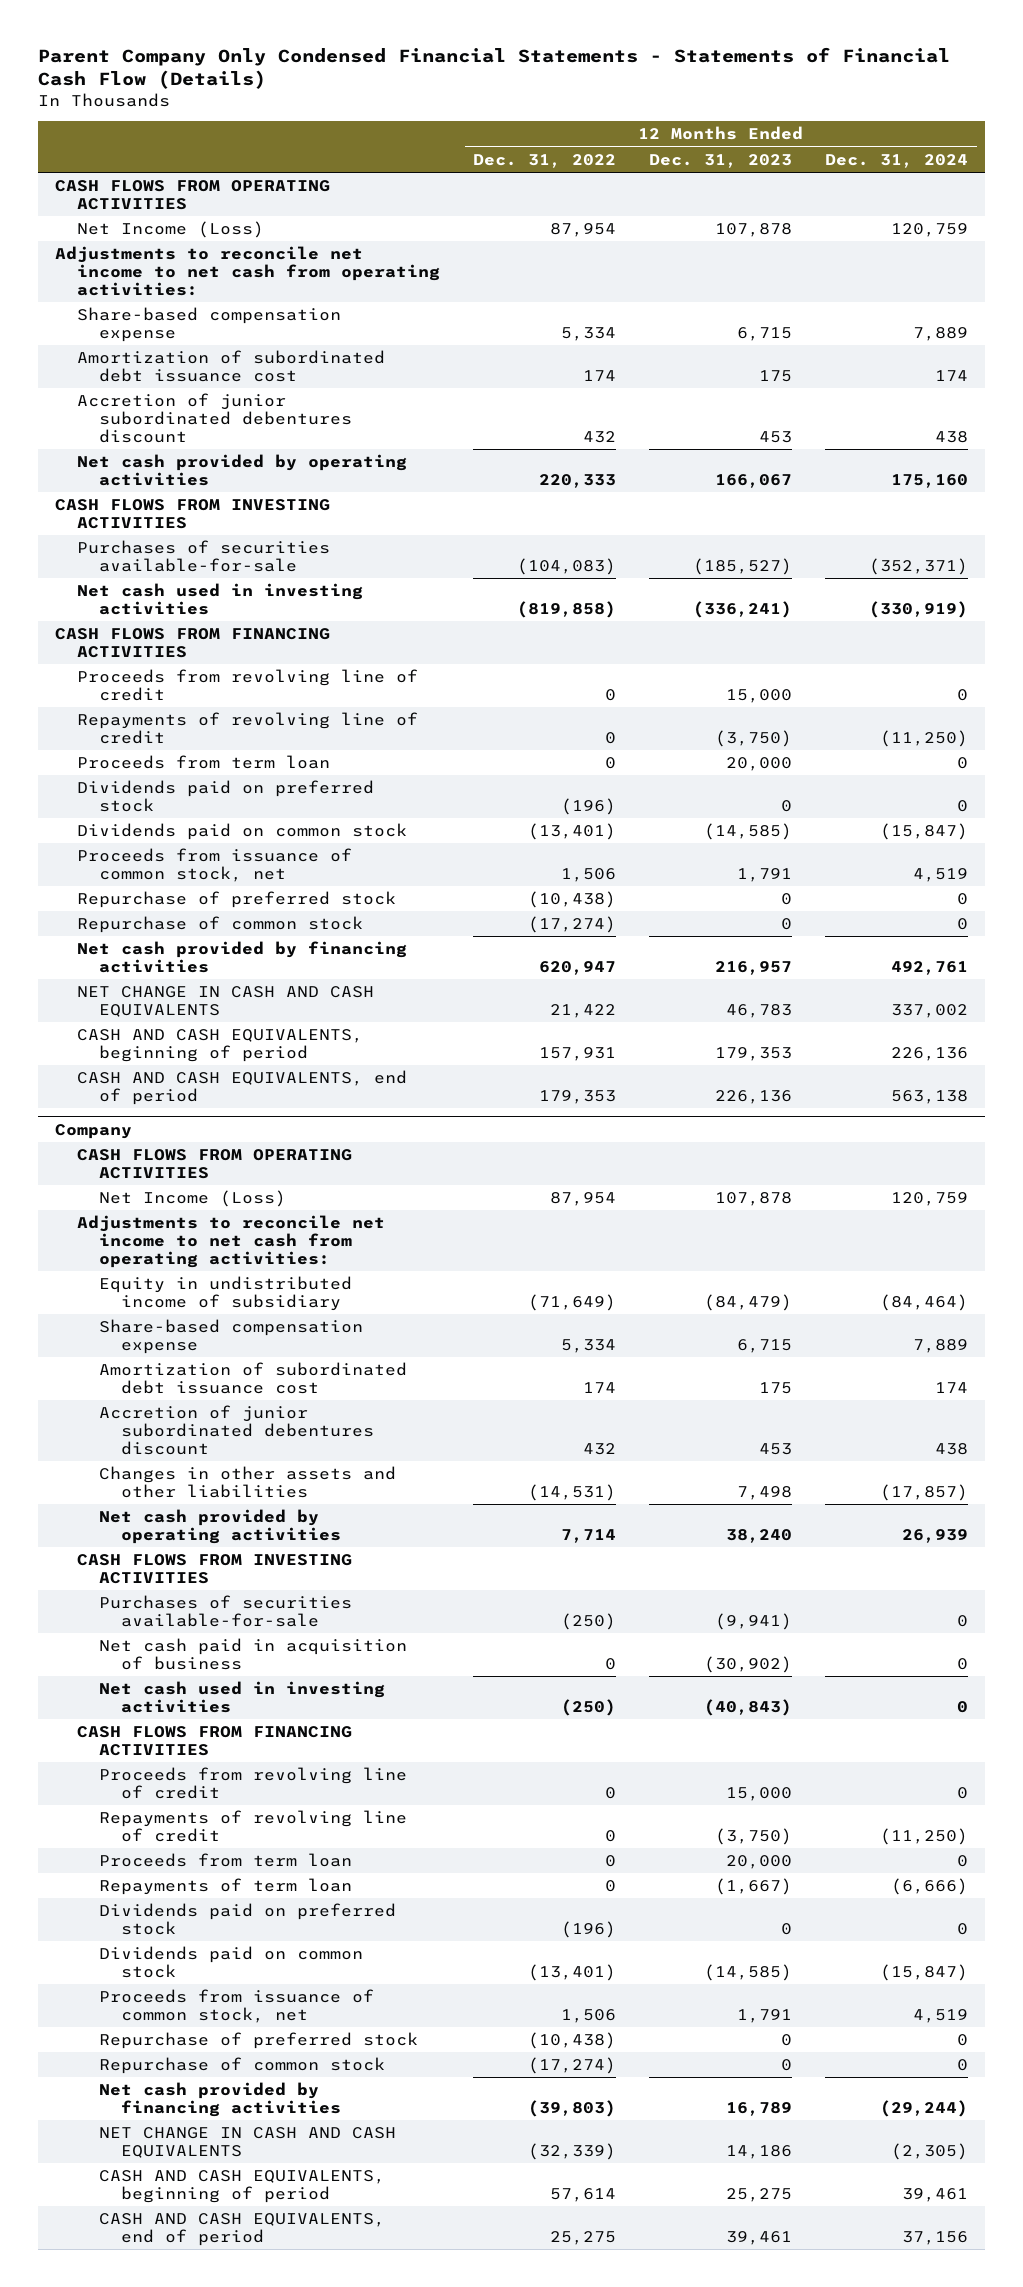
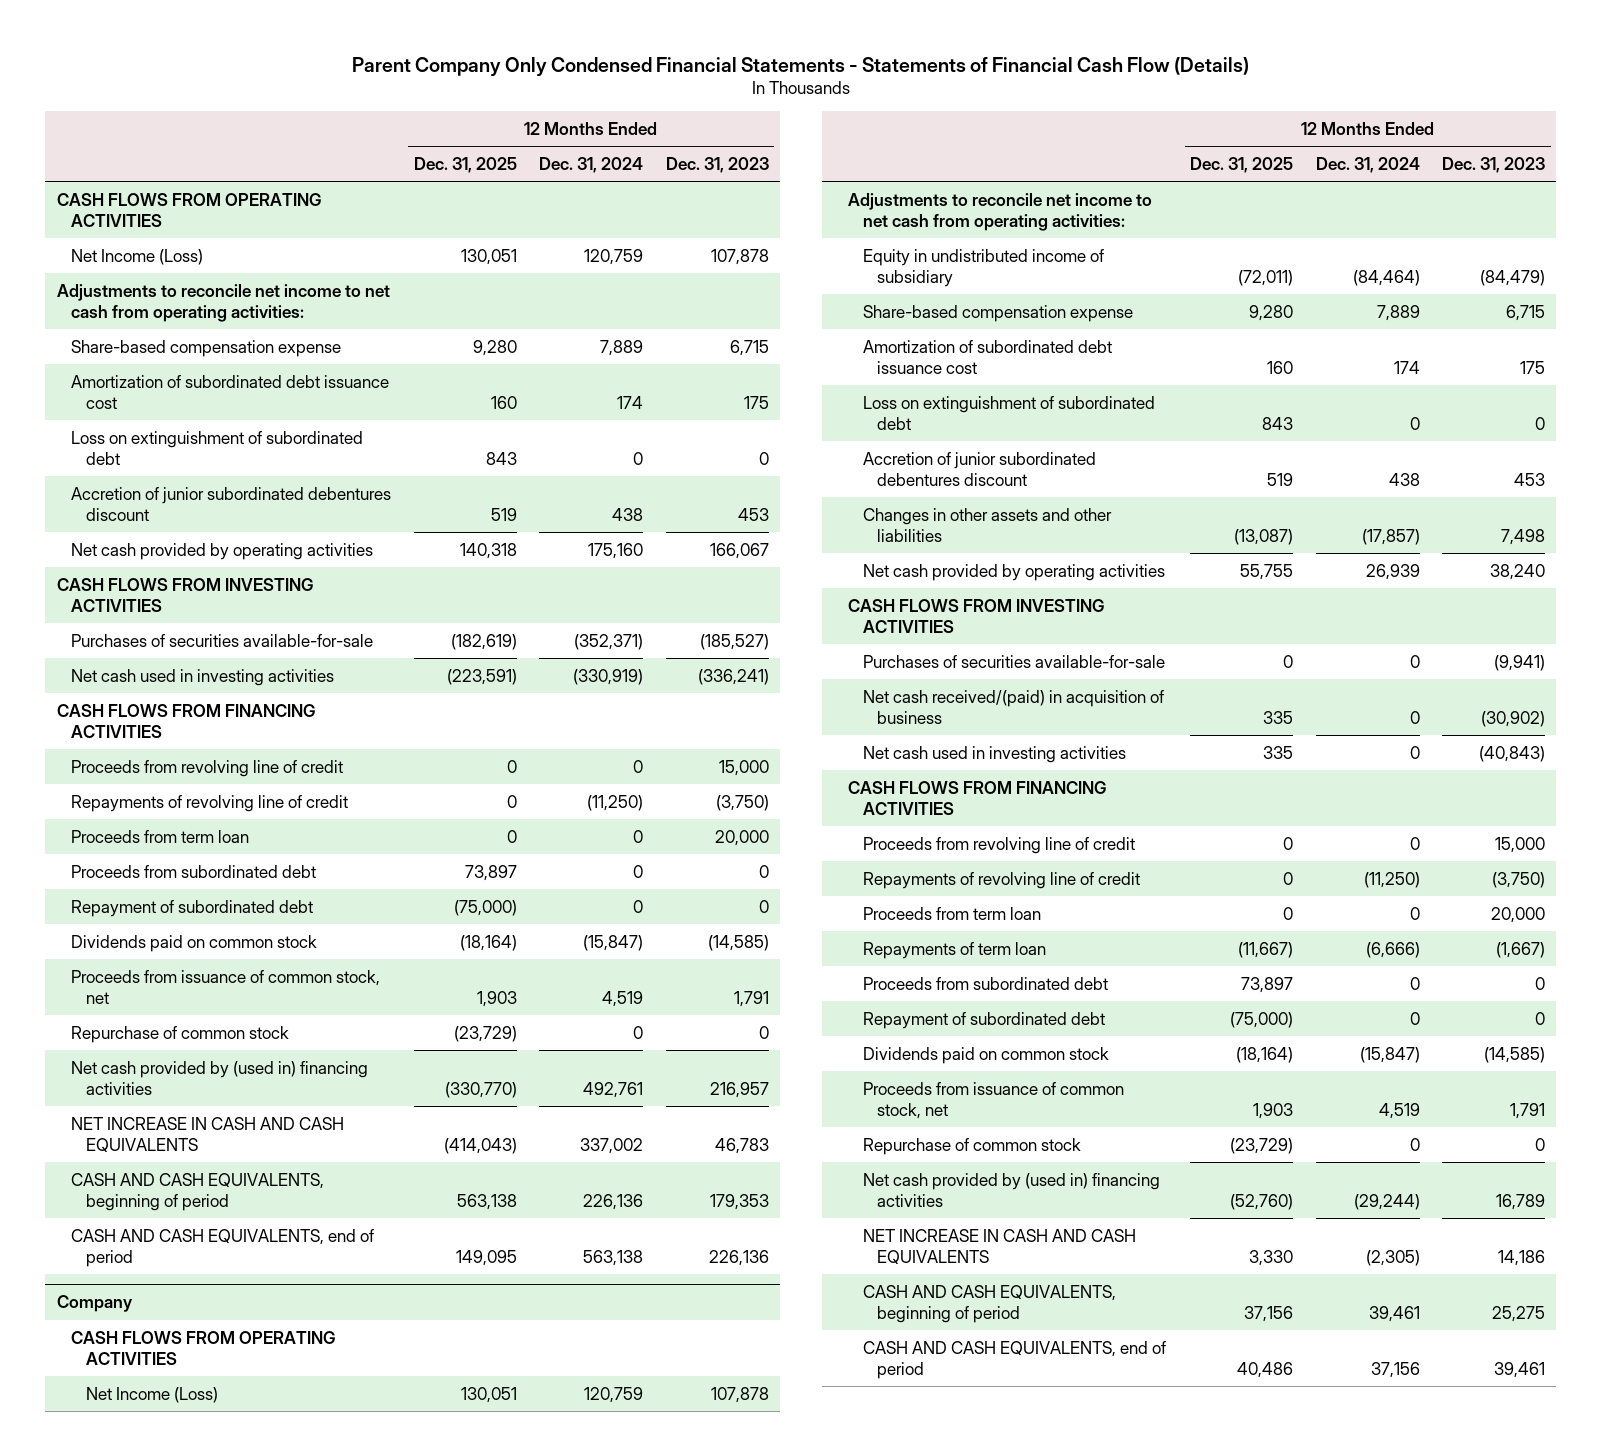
- | 12 Months Ended Dec. 31, 2022 | 12 Months Ended Dec. 31, 2023 | 12 Months Ended Dec. 31, 2024
+ | 12 Months Ended Dec. 31, 2025 | 12 Months Ended Dec. 31, 2024 | 12 Months Ended Dec. 31, 2023
+ Loss on extinguishment of subordinated debt | 843 | 0 | 0
- Dividends paid on preferred stock | (196) | 0 | 0
+ Proceeds from subordinated debt | 73,897 | 0 | 0
+ Repayment of subordinated debt | (75,000) | 0 | 0
- Repurchase of preferred stock | (10,438) | 0 | 0
- Net cash provided by financing activities | 620,947 | 216,957 | 492,761
- NET CHANGE IN CASH AND CASH EQUIVALENTS | 21,422 | 46,783 | 337,002
+ Net cash provided by (used in) financing activities | (330,770) | 492,761 | 216,957
+ NET INCREASE IN CASH AND CASH EQUIVALENTS | (414,043) | 337,002 | 46,783
@ Company
+ Loss on extinguishment of subordinated debt | 843 | 0 | 0
- Net cash paid in acquisition of business | 0 | (30,902) | 0
+ Net cash received/(paid) in acquisition of business | 335 | 0 | (30,902)
- Dividends paid on preferred stock | (196) | 0 | 0
+ Proceeds from subordinated debt | 73,897 | 0 | 0
+ Repayment of subordinated debt | (75,000) | 0 | 0
- Repurchase of preferred stock | (10,438) | 0 | 0
- Net cash provided by financing activities | (39,803) | 16,789 | (29,244)
- NET CHANGE IN CASH AND CASH EQUIVALENTS | (32,339) | 14,186 | (2,305)
+ Net cash provided by (used in) financing activities | (52,760) | (29,244) | 16,789
+ NET INCREASE IN CASH AND CASH EQUIVALENTS | 3,330 | (2,305) | 14,186

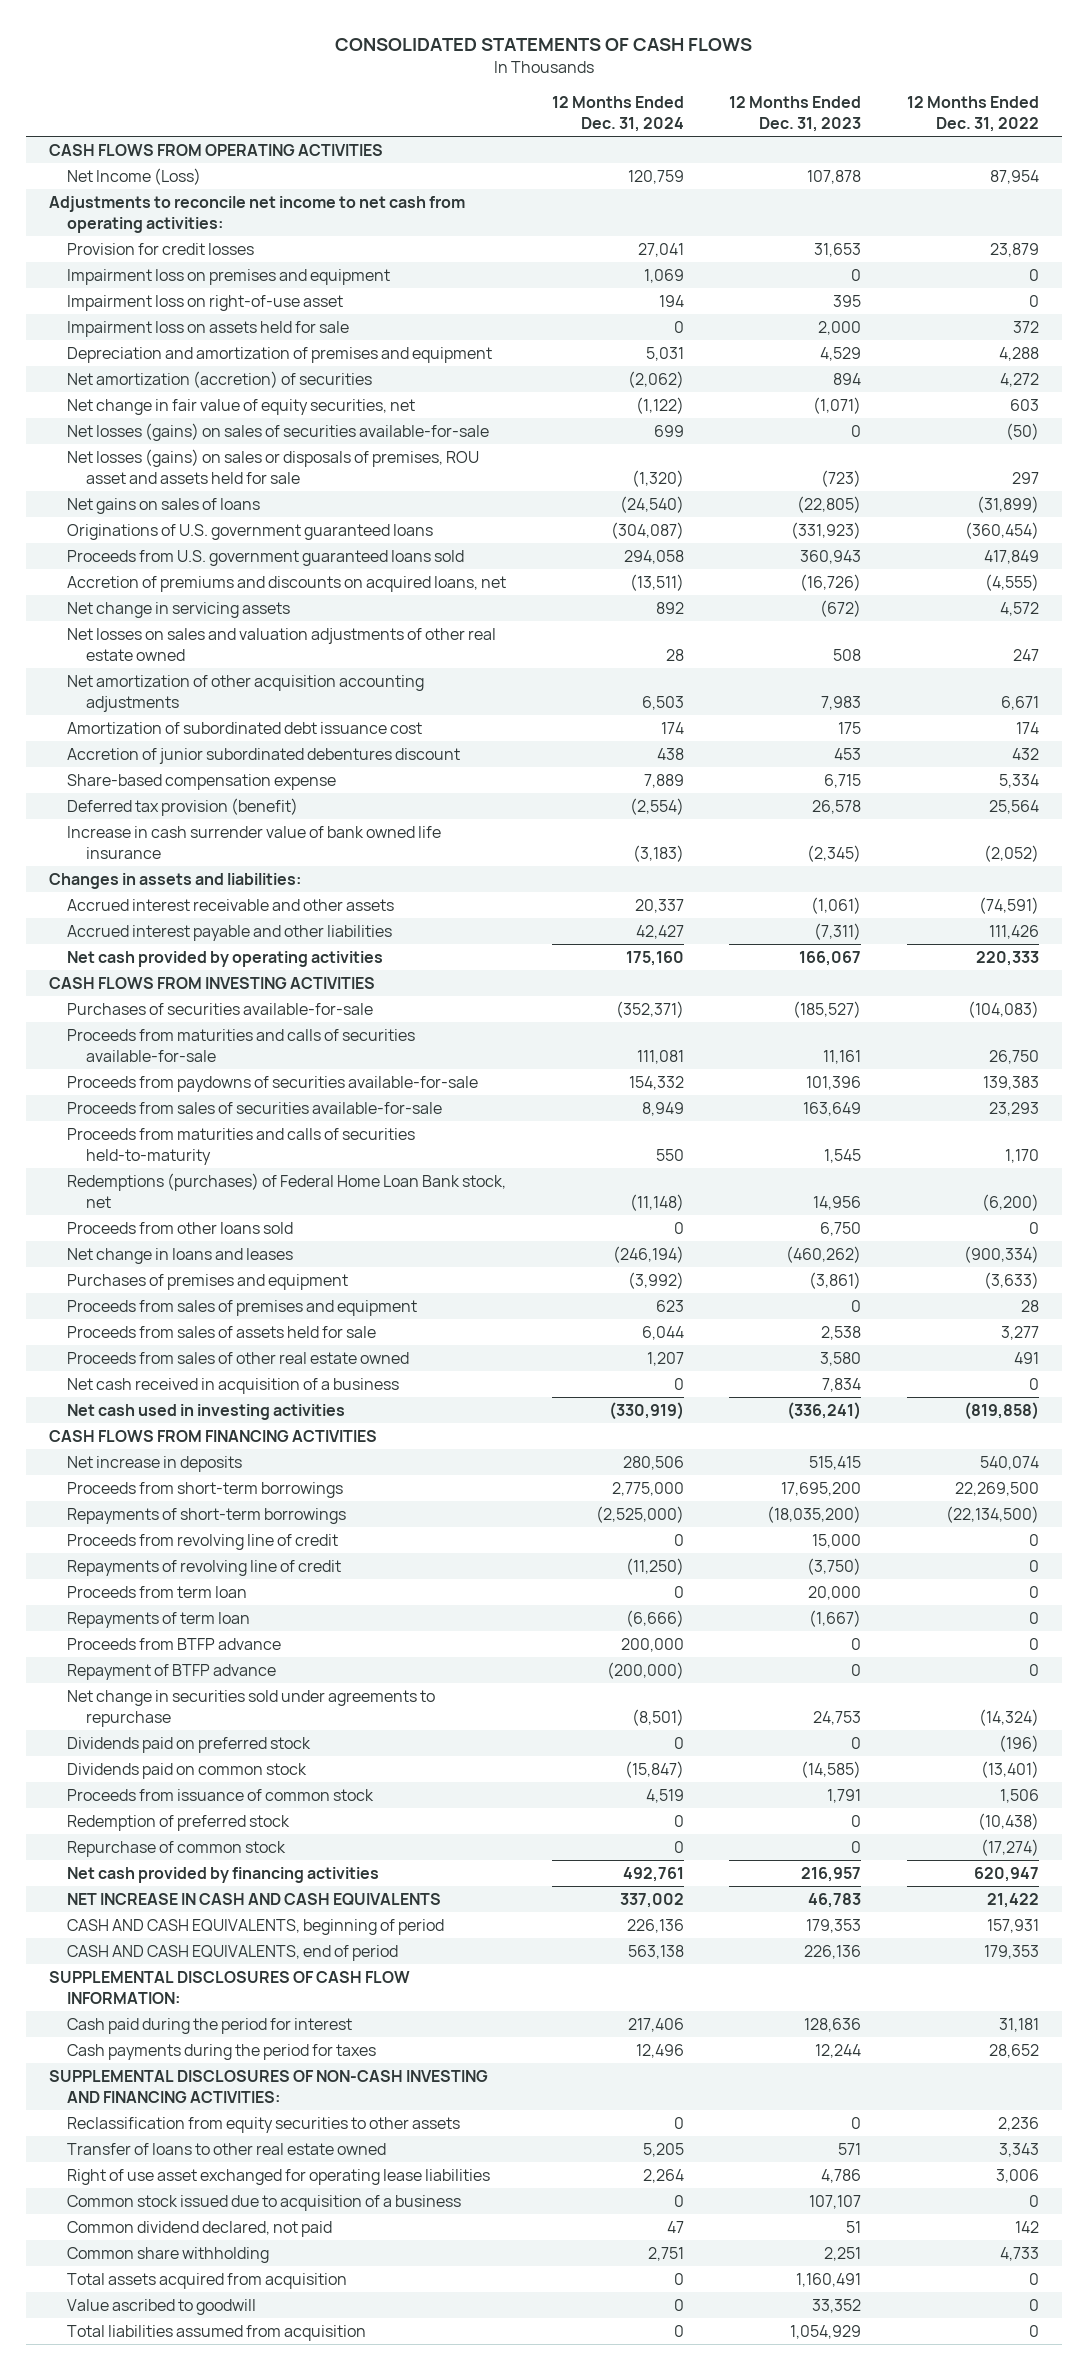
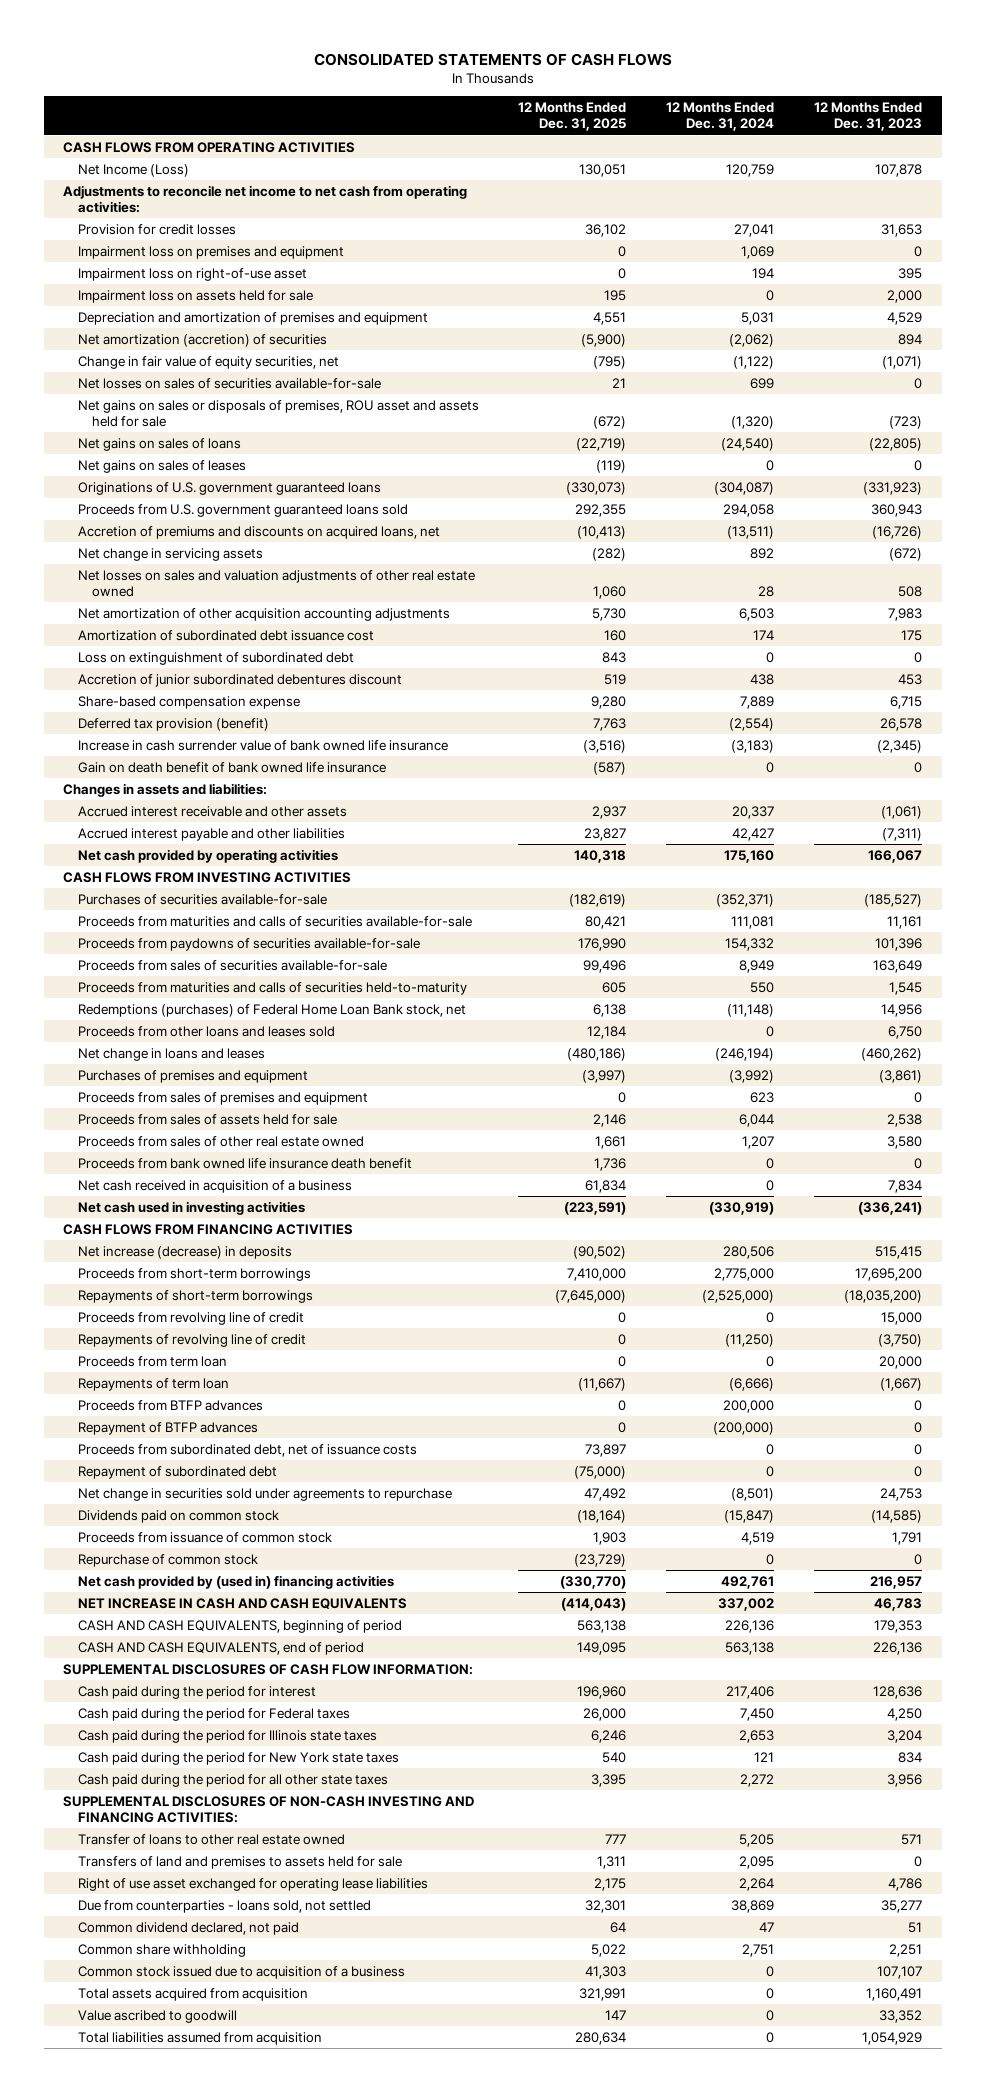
- | 12 Months Ended Dec. 31, 2024 | 12 Months Ended Dec. 31, 2023 | 12 Months Ended Dec. 31, 2022
+ | 12 Months Ended Dec. 31, 2025 | 12 Months Ended Dec. 31, 2024 | 12 Months Ended Dec. 31, 2023
- Net change in fair value of equity securities, net | (1,122) | (1,071) | 603
- Net losses (gains) on sales of securities available-for-sale | 699 | 0 | (50)
- Net losses (gains) on sales or disposals of premises, ROU asset and assets held for sale | (1,320) | (723) | 297
+ Change in fair value of equity securities, net | (795) | (1,122) | (1,071)
+ Net losses on sales of securities available-for-sale | 21 | 699 | 0
+ Net gains on sales or disposals of premises, ROU asset and assets held for sale | (672) | (1,320) | (723)
+ Net gains on sales of leases | (119) | 0 | 0
+ Loss on extinguishment of subordinated debt | 843 | 0 | 0
+ Gain on death benefit of bank owned life insurance | (587) | 0 | 0
- Proceeds from other loans sold | 0 | 6,750 | 0
+ Proceeds from other loans and leases sold | 12,184 | 0 | 6,750
+ Proceeds from bank owned life insurance death benefit | 1,736 | 0 | 0
- Net increase in deposits | 280,506 | 515,415 | 540,074
+ Net increase (decrease) in deposits | (90,502) | 280,506 | 515,415
- Proceeds from BTFP advance | 200,000 | 0 | 0
- Repayment of BTFP advance | (200,000) | 0 | 0
+ Proceeds from BTFP advances | 0 | 200,000 | 0
+ Repayment of BTFP advances | 0 | (200,000) | 0
+ Proceeds from subordinated debt, net of issuance costs | 73,897 | 0 | 0
+ Repayment of subordinated debt | (75,000) | 0 | 0
- Dividends paid on preferred stock | 0 | 0 | (196)
- Redemption of preferred stock | 0 | 0 | (10,438)
- Net cash provided by financing activities | 492,761 | 216,957 | 620,947
+ Net cash provided by (used in) financing activities | (330,770) | 492,761 | 216,957
- Cash payments during the period for taxes | 12,496 | 12,244 | 28,652
+ Cash paid during the period for Federal taxes | 26,000 | 7,450 | 4,250
+ Cash paid during the period for Illinois state taxes | 6,246 | 2,653 | 3,204
+ Cash paid during the period for New York state taxes | 540 | 121 | 834
+ Cash paid during the period for all other state taxes | 3,395 | 2,272 | 3,956
- Reclassification from equity securities to other assets | 0 | 0 | 2,236
+ Transfers of land and premises to assets held for sale | 1,311 | 2,095 | 0
+ Due from counterparties - loans sold, not settled | 32,301 | 38,869 | 35,277
moved down: Common stock issued due to acquisition of a business | 41,303 | 0 | 107,107

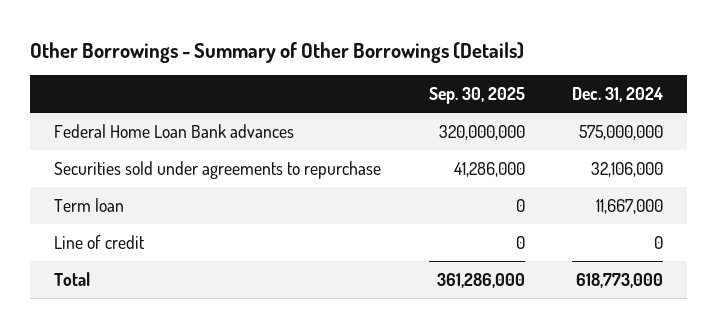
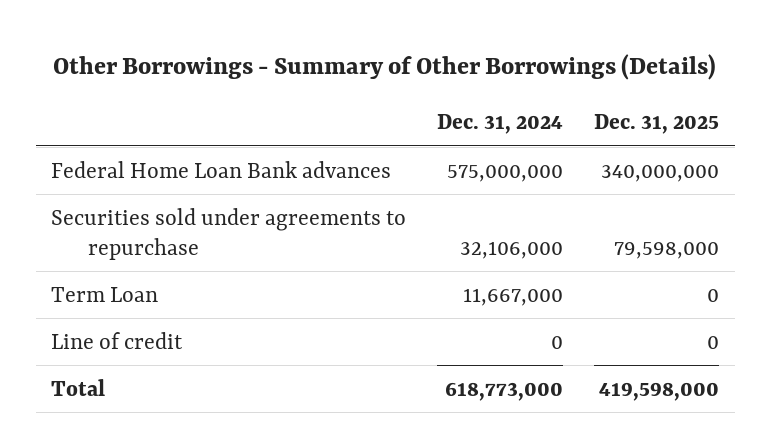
- | Sep. 30, 2025 | Dec. 31, 2024
+ | Dec. 31, 2024 | Dec. 31, 2025
- Term loan | 0 | 11,667,000
+ Term Loan | 11,667,000 | 0

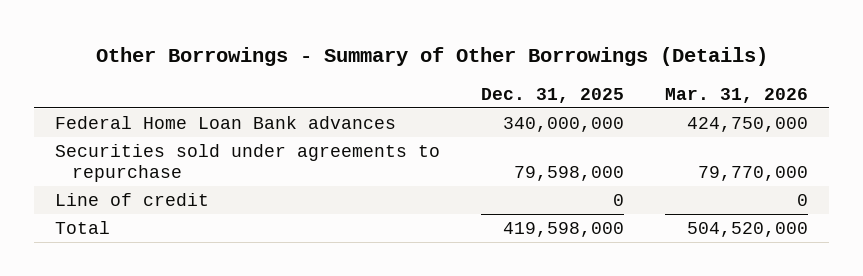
- | Dec. 31, 2024 | Dec. 31, 2025
+ | Dec. 31, 2025 | Mar. 31, 2026
- Term Loan | 11,667,000 | 0

